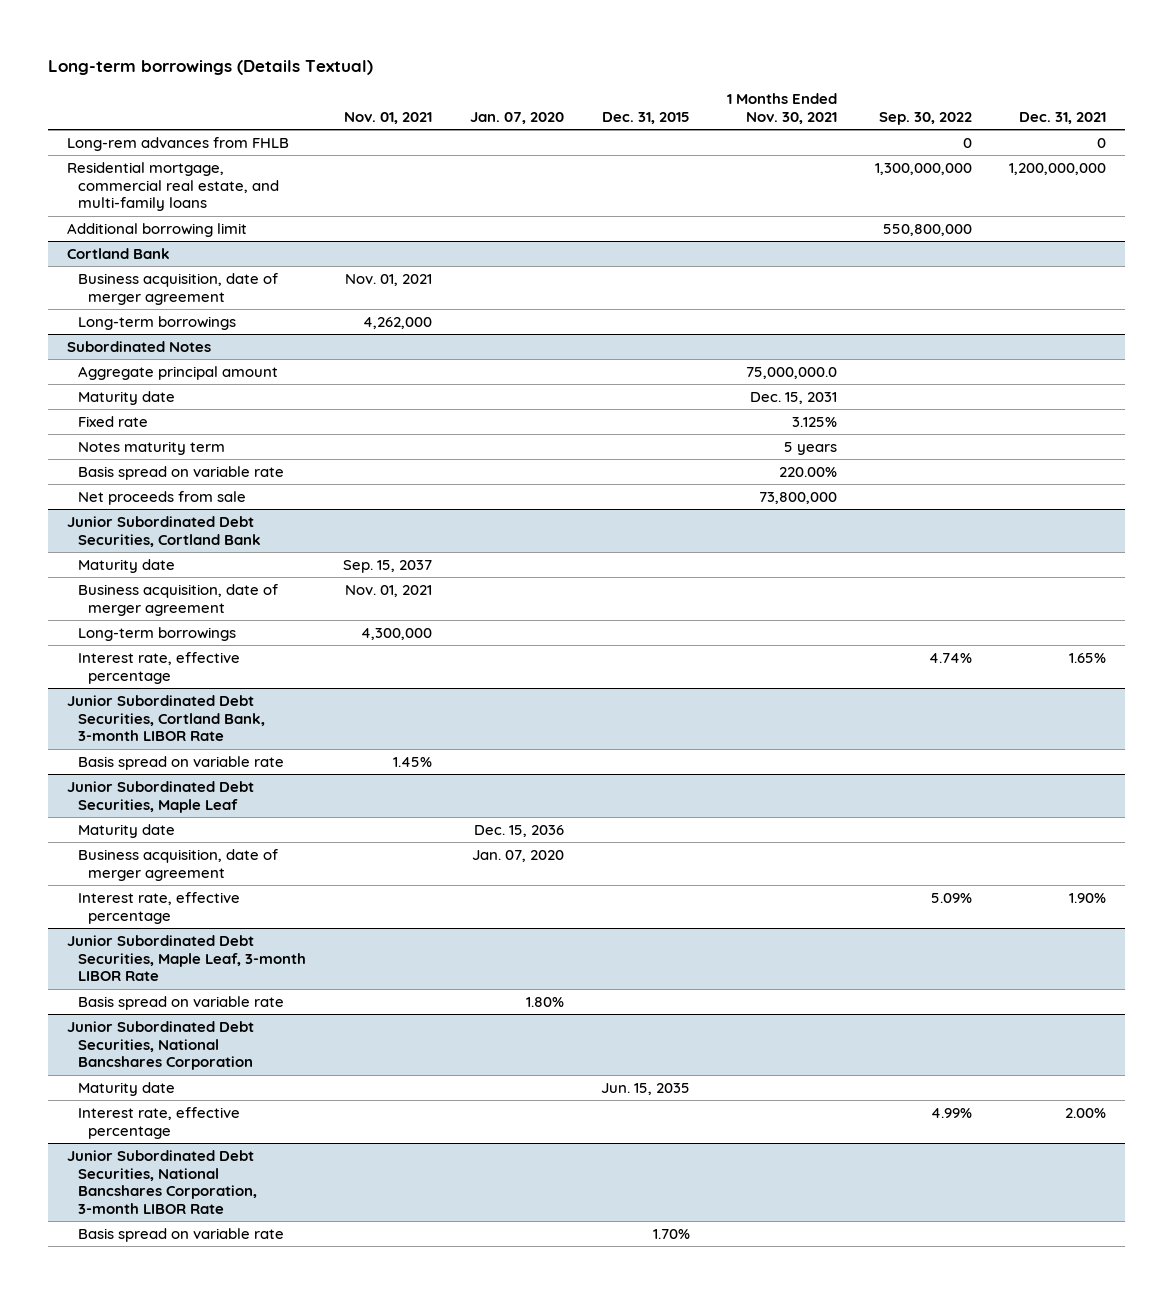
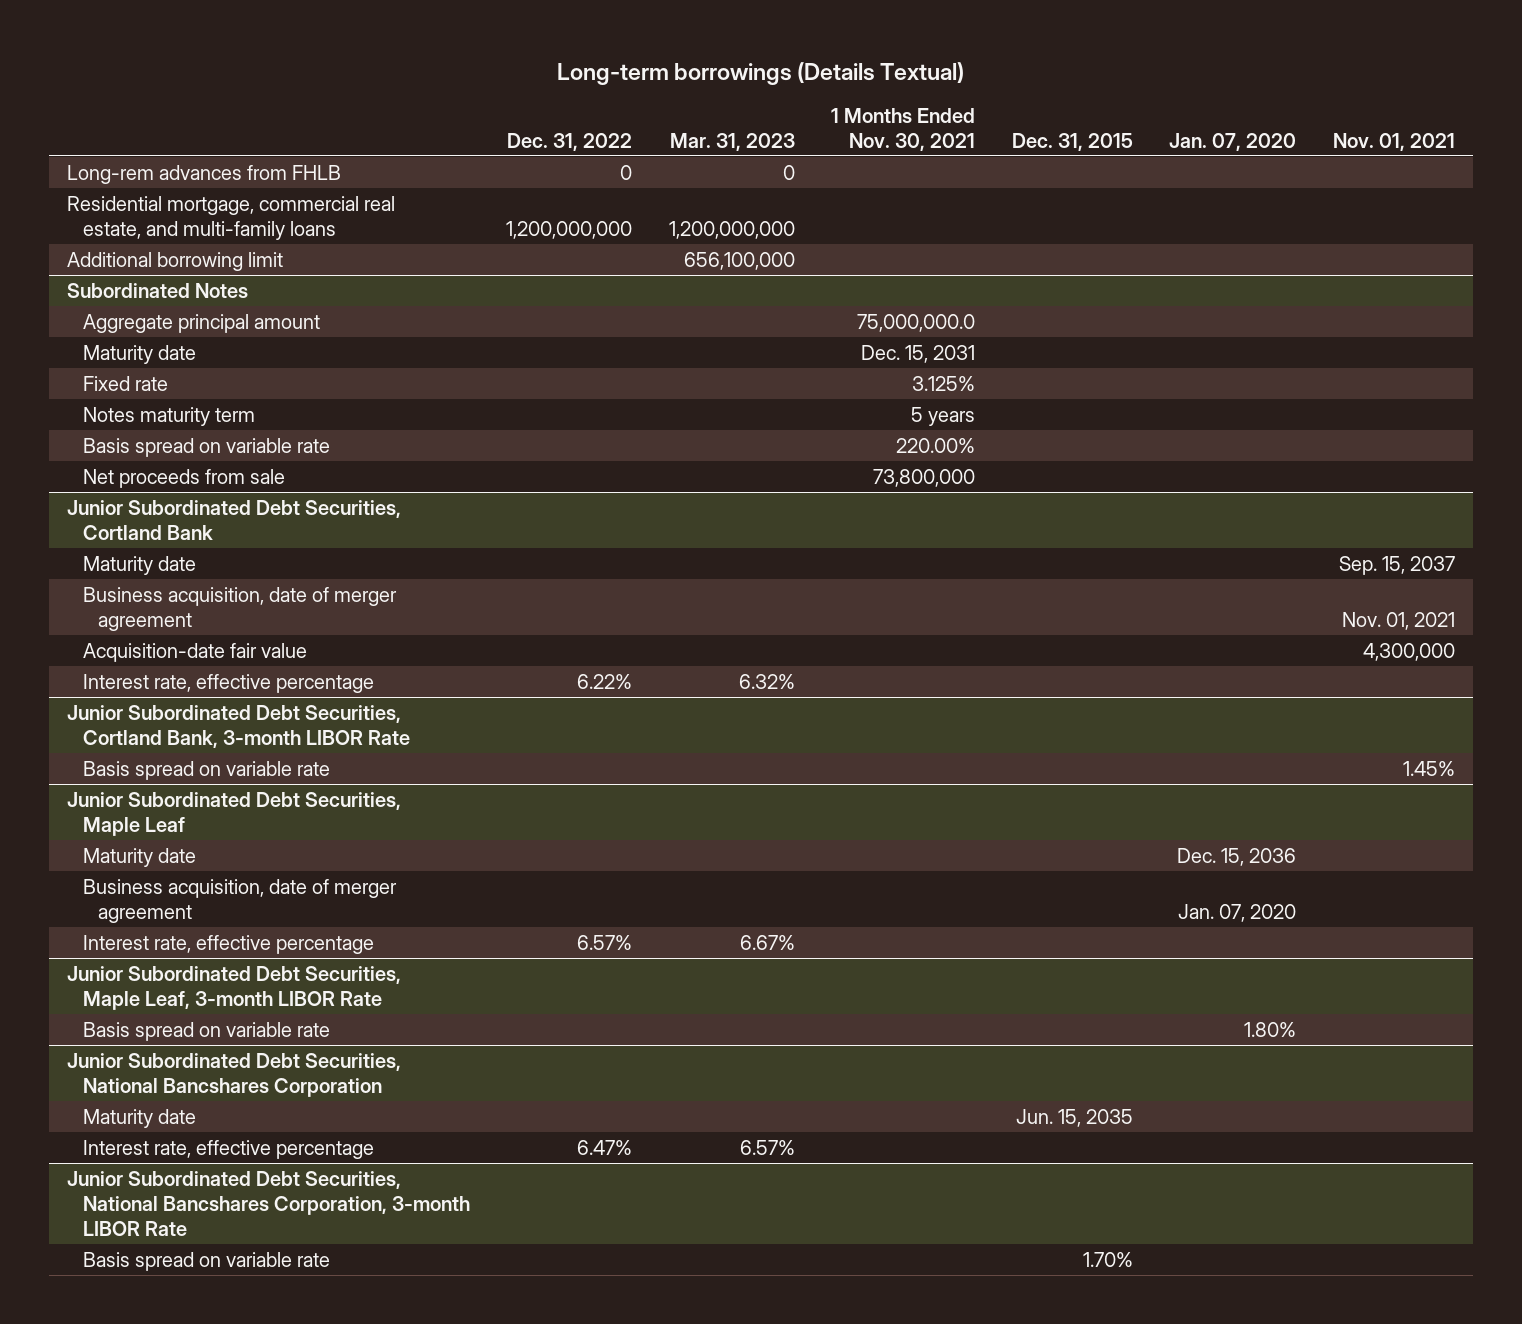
- | Nov. 01, 2021 | Jan. 07, 2020 | Dec. 31, 2015 | 1 Months Ended Nov. 30, 2021 | Sep. 30, 2022 | Dec. 31, 2021
+ | Dec. 31, 2022 | Mar. 31, 2023 | 1 Months Ended Nov. 30, 2021 | Dec. 31, 2015 | Jan. 07, 2020 | Nov. 01, 2021
- Cortland Bank
- Business acquisition, date of merger agreement | Nov. 01, 2021 | | | | |
- Long-term borrowings | 4,262,000 | | | | |
@ Junior Subordinated Debt Securities, Cortland Bank
- Long-term borrowings | 4,300,000 | | | | |
+ Acquisition-date fair value | | | | | | 4,300,000

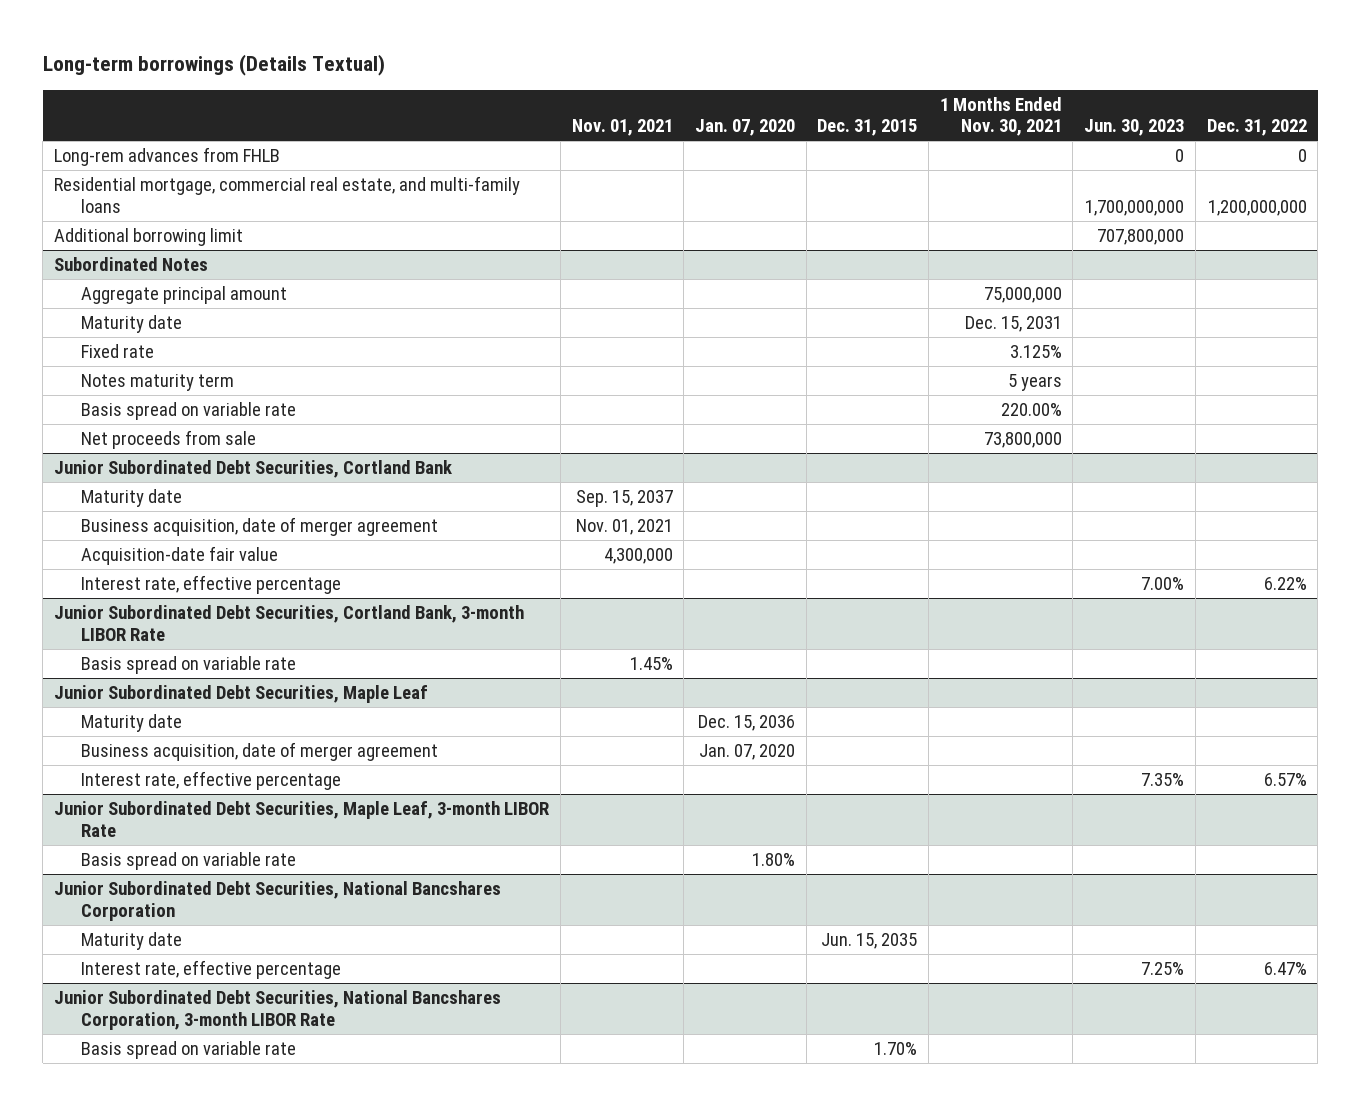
- | Dec. 31, 2022 | Mar. 31, 2023 | 1 Months Ended Nov. 30, 2021 | Dec. 31, 2015 | Jan. 07, 2020 | Nov. 01, 2021
+ | Nov. 01, 2021 | Jan. 07, 2020 | Dec. 31, 2015 | 1 Months Ended Nov. 30, 2021 | Jun. 30, 2023 | Dec. 31, 2022
@ Subordinated Notes
- Aggregate principal amount | | | 75,000,000.0 | | |
+ Aggregate principal amount | | | | 75,000,000 | |

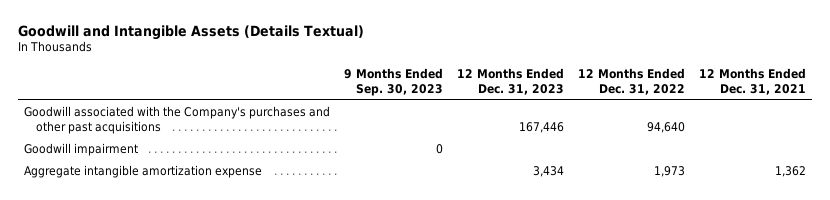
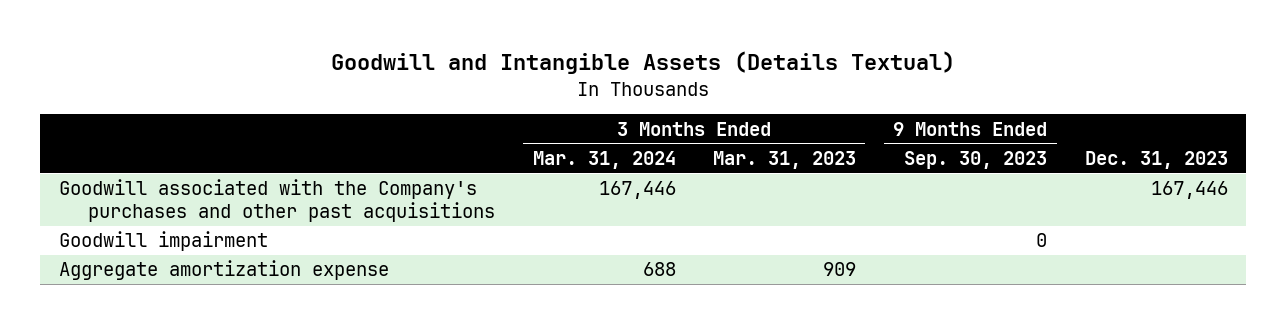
- | 9 Months Ended Sep. 30, 2023 | 12 Months Ended Dec. 31, 2023 | 12 Months Ended Dec. 31, 2022 | 12 Months Ended Dec. 31, 2021
+ | 3 Months Ended Mar. 31, 2024 | 3 Months Ended Mar. 31, 2023 | 9 Months Ended Sep. 30, 2023 | Dec. 31, 2023
- Aggregate intangible amortization expense | | 3,434 | 1,973 | 1,362
+ Aggregate amortization expense | 688 | 909 | |

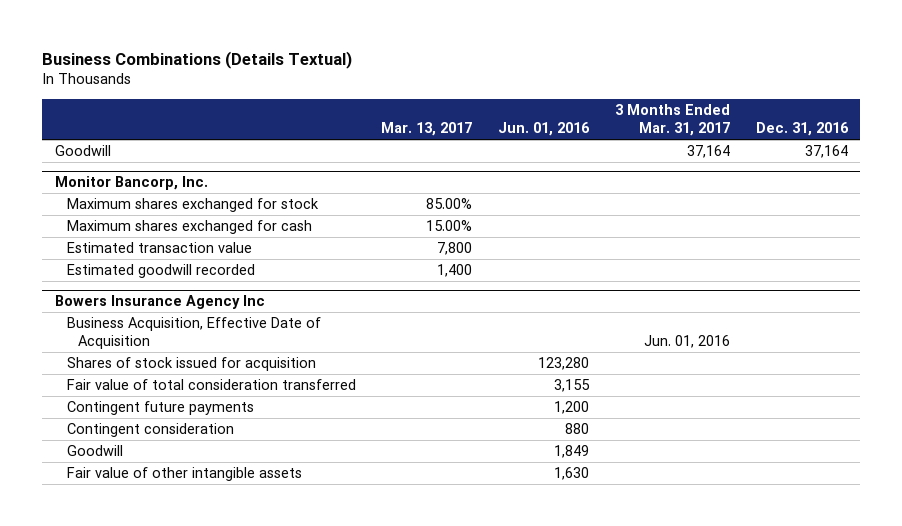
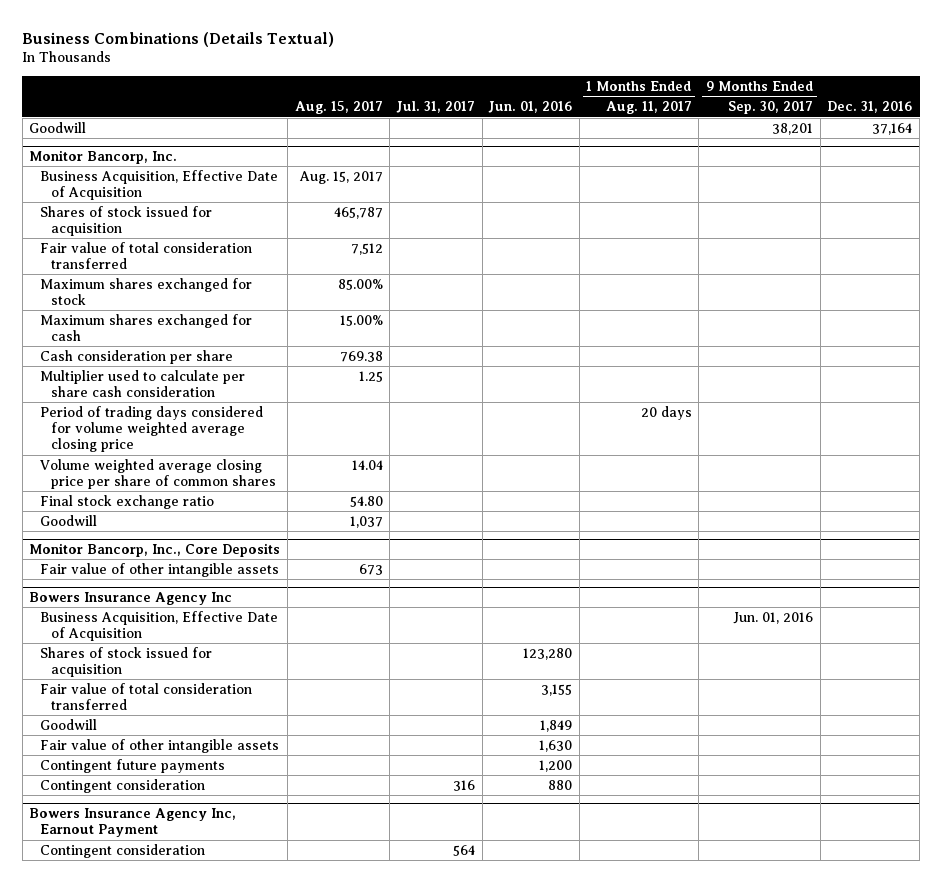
- | Mar. 13, 2017 | Jun. 01, 2016 | 3 Months Ended Mar. 31, 2017 | Dec. 31, 2016
+ | Aug. 15, 2017 | Jul. 31, 2017 | Jun. 01, 2016 | 1 Months Ended Aug. 11, 2017 | 9 Months Ended Sep. 30, 2017 | Dec. 31, 2016
@ Monitor Bancorp, Inc.
+ Business Acquisition, Effective Date of Acquisition | Aug. 15, 2017 | | | | |
+ Shares of stock issued for acquisition | 465,787 | | | | |
+ Fair value of total consideration transferred | 7,512 | | | | |
- Estimated transaction value | 7,800 | | |
- Estimated goodwill recorded | 1,400 | | |
+ Cash consideration per share | 769.38 | | | | |
+ Multiplier used to calculate per share cash consideration | 1.25 | | | | |
+ Period of trading days considered for volume weighted average closing price | | | | 20 days | |
+ Volume weighted average closing price per share of common shares | 14.04 | | | | |
+ Final stock exchange ratio | 54.80 | | | | |
+ Goodwill | 1,037 | | | | |
+ Monitor Bancorp, Inc., Core Deposits
+ Fair value of other intangible assets | 673 | | | | |
@ Bowers Insurance Agency Inc
moved down: Contingent future payments | | | 1,200 | | |
moved down: Contingent consideration | | 316 | 880 | | |
+ Bowers Insurance Agency Inc, Earnout Payment
+ Contingent consideration | | 564 | | | |

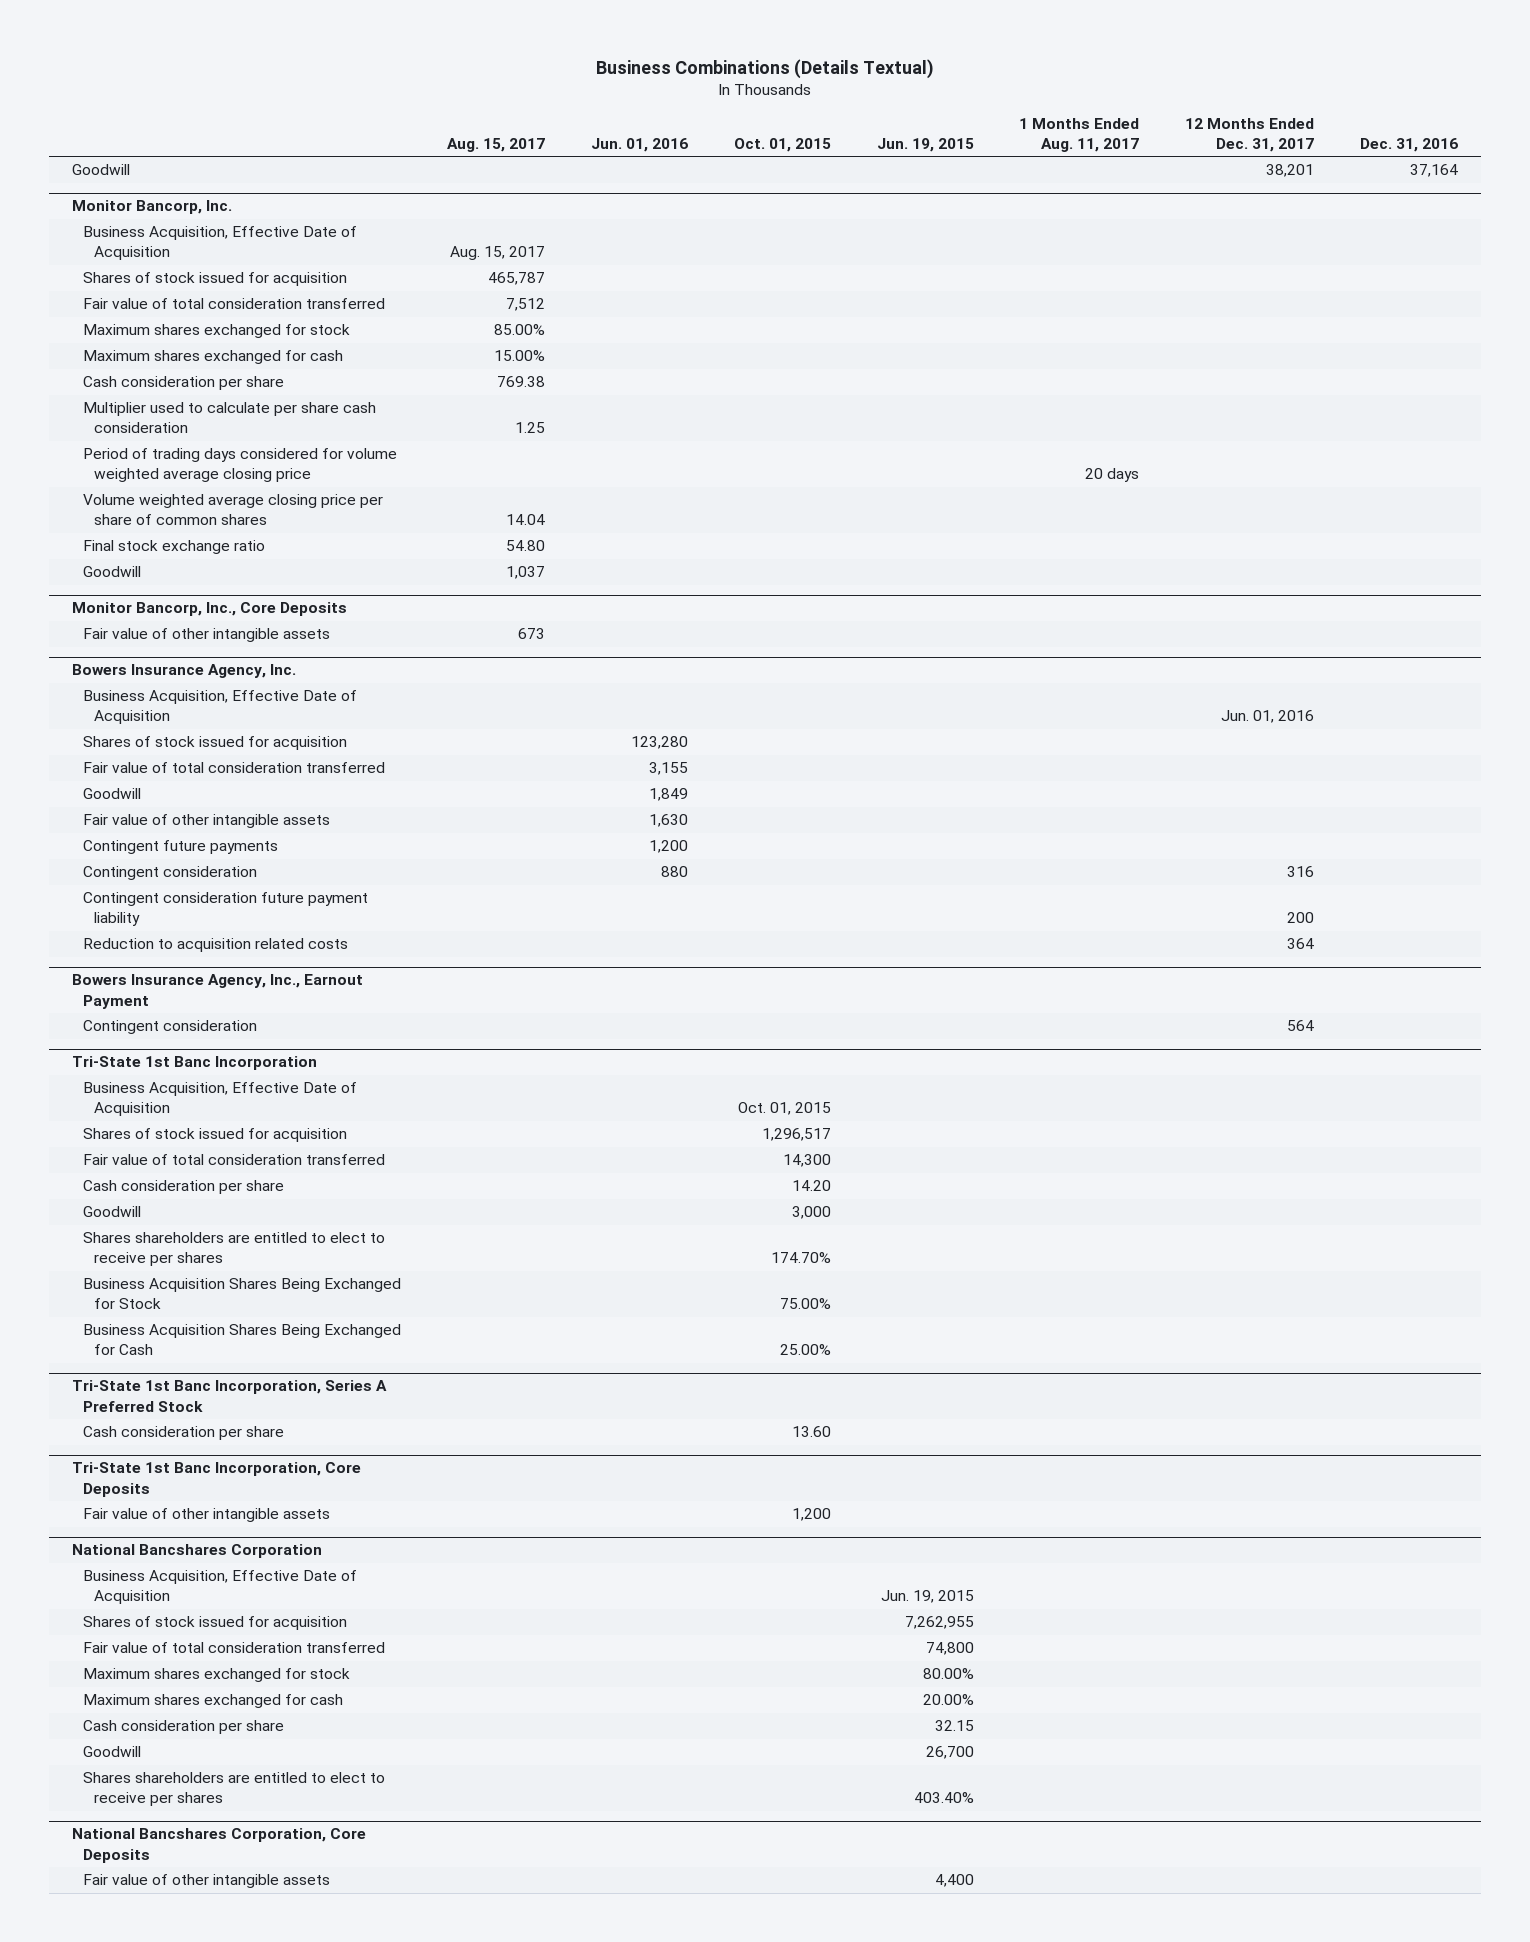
- | Aug. 15, 2017 | Jul. 31, 2017 | Jun. 01, 2016 | 1 Months Ended Aug. 11, 2017 | 9 Months Ended Sep. 30, 2017 | Dec. 31, 2016
+ | Aug. 15, 2017 | Jun. 01, 2016 | Oct. 01, 2015 | Jun. 19, 2015 | 1 Months Ended Aug. 11, 2017 | 12 Months Ended Dec. 31, 2017 | Dec. 31, 2016
- Bowers Insurance Agency Inc
+ Bowers Insurance Agency, Inc.
- Bowers Insurance Agency Inc, Earnout Payment
+ Contingent consideration future payment liability | | | | | | 200 |
+ Reduction to acquisition related costs | | | | | | 364 |
+ Bowers Insurance Agency, Inc., Earnout Payment
+ Tri-State 1st Banc Incorporation
+ Business Acquisition, Effective Date of Acquisition | | | Oct. 01, 2015 | | | |
+ Shares of stock issued for acquisition | | | 1,296,517 | | | |
+ Fair value of total consideration transferred | | | 14,300 | | | |
+ Cash consideration per share | | | 14.20 | | | |
+ Goodwill | | | 3,000 | | | |
+ Shares shareholders are entitled to elect to receive per shares | | | 174.70% | | | |
+ Business Acquisition Shares Being Exchanged for Stock | | | 75.00% | | | |
+ Business Acquisition Shares Being Exchanged for Cash | | | 25.00% | | | |
+ Tri-State 1st Banc Incorporation, Series A Preferred Stock
+ Cash consideration per share | | | 13.60 | | | |
+ Tri-State 1st Banc Incorporation, Core Deposits
+ Fair value of other intangible assets | | | 1,200 | | | |
+ National Bancshares Corporation
+ Business Acquisition, Effective Date of Acquisition | | | | Jun. 19, 2015 | | |
+ Shares of stock issued for acquisition | | | | 7,262,955 | | |
+ Fair value of total consideration transferred | | | | 74,800 | | |
+ Maximum shares exchanged for stock | | | | 80.00% | | |
+ Maximum shares exchanged for cash | | | | 20.00% | | |
+ Cash consideration per share | | | | 32.15 | | |
+ Goodwill | | | | 26,700 | | |
+ Shares shareholders are entitled to elect to receive per shares | | | | 403.40% | | |
+ National Bancshares Corporation, Core Deposits
+ Fair value of other intangible assets | | | | 4,400 | | |

